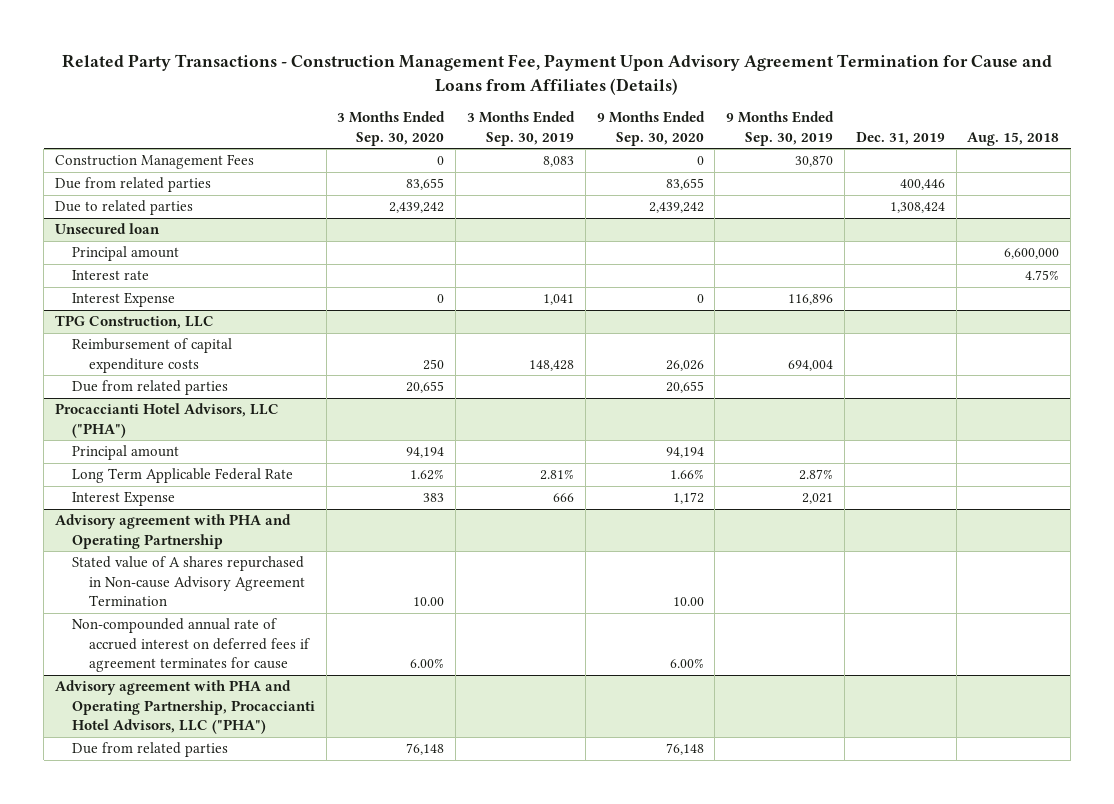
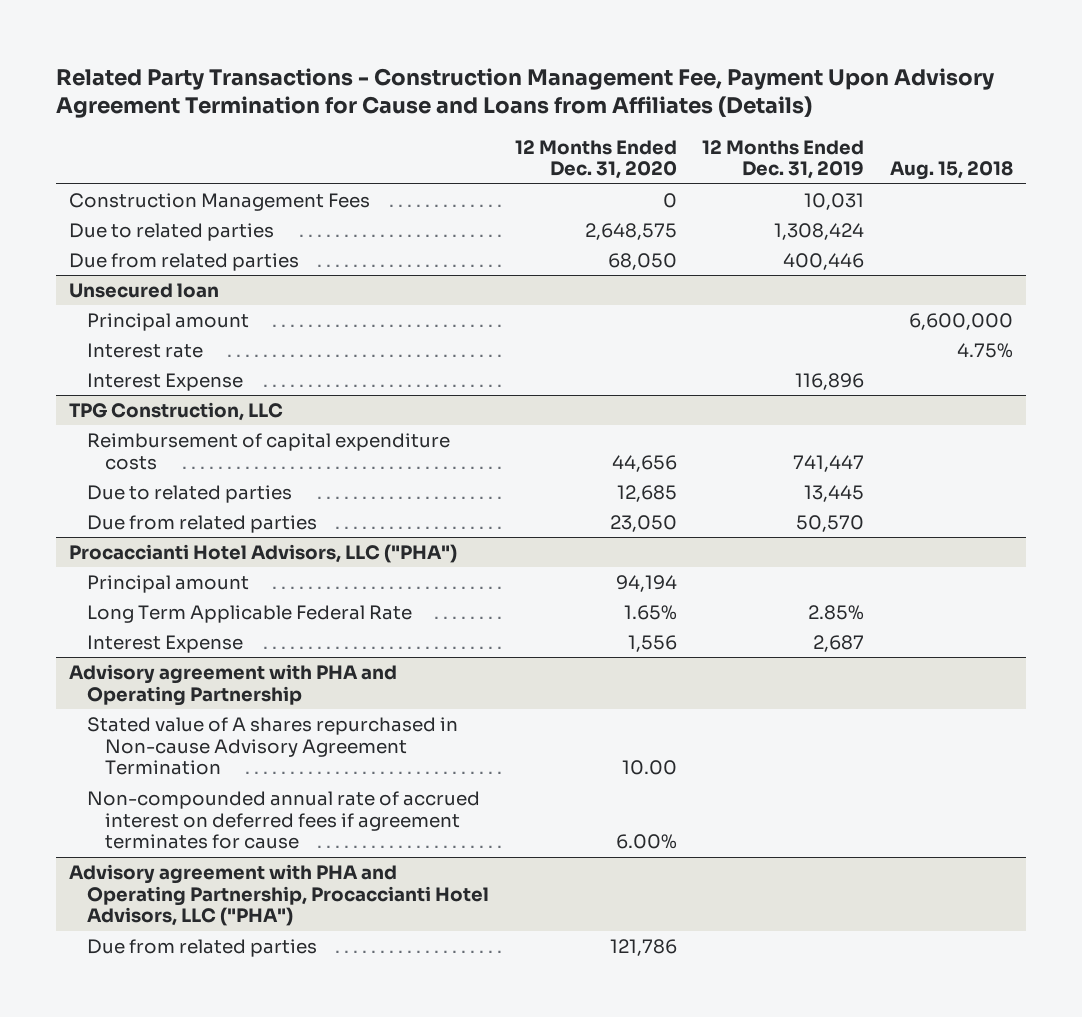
- | 3 Months Ended Sep. 30, 2020 | 3 Months Ended Sep. 30, 2019 | 9 Months Ended Sep. 30, 2020 | 9 Months Ended Sep. 30, 2019 | Dec. 31, 2019 | Aug. 15, 2018
+ | 12 Months Ended Dec. 31, 2020 | 12 Months Ended Dec. 31, 2019 | Aug. 15, 2018
moved down: Due from related parties | 68,050 | 400,446 |
@ TPG Construction, LLC
+ Due to related parties | 12,685 | 13,445 |

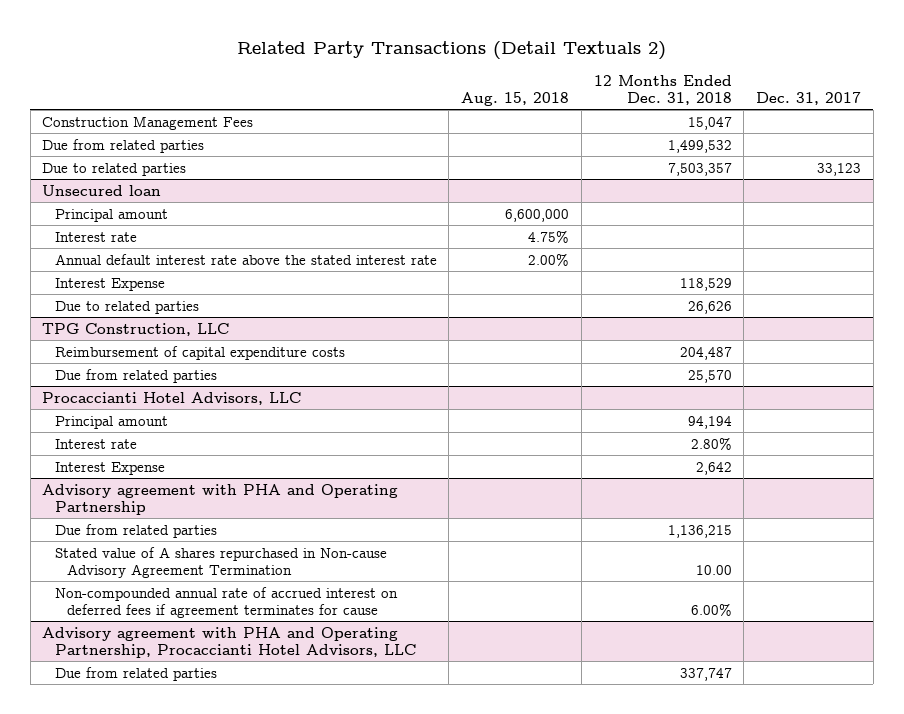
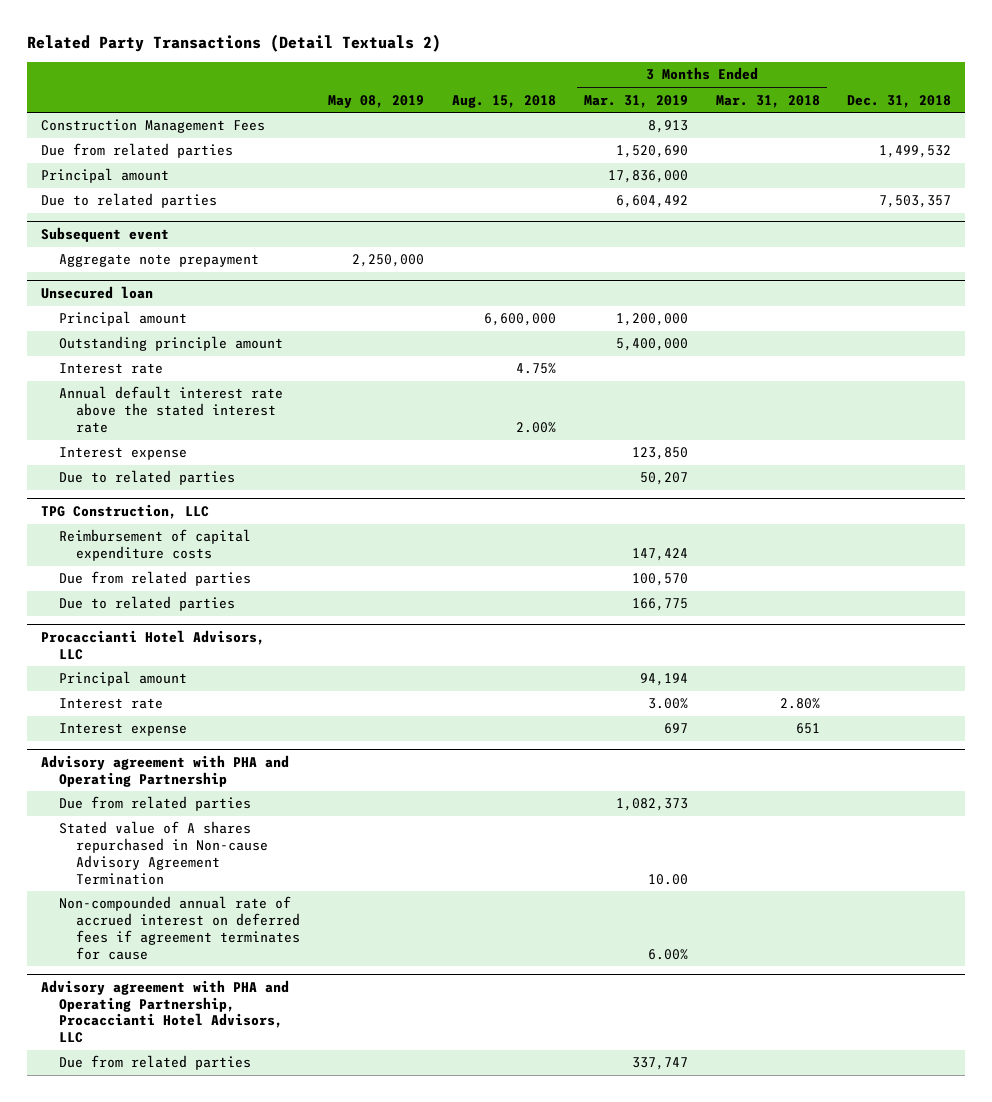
- | Aug. 15, 2018 | 12 Months Ended Dec. 31, 2018 | Dec. 31, 2017
+ | May 08, 2019 | Aug. 15, 2018 | 3 Months Ended Mar. 31, 2019 | 3 Months Ended Mar. 31, 2018 | Dec. 31, 2018
+ Principal amount | | | 17,836,000 | |
+ Subsequent event
+ Aggregate note prepayment | 2,250,000 | | | |
@ Unsecured loan
+ Outstanding principle amount | | | 5,400,000 | |
- Interest Expense | | 118,529 |
+ Interest expense | | | 123,850 | |
@ TPG Construction, LLC
+ Due to related parties | | | 166,775 | |
@ Procaccianti Hotel Advisors, LLC
- Interest Expense | | 2,642 |
+ Interest expense | | | 697 | 651 |

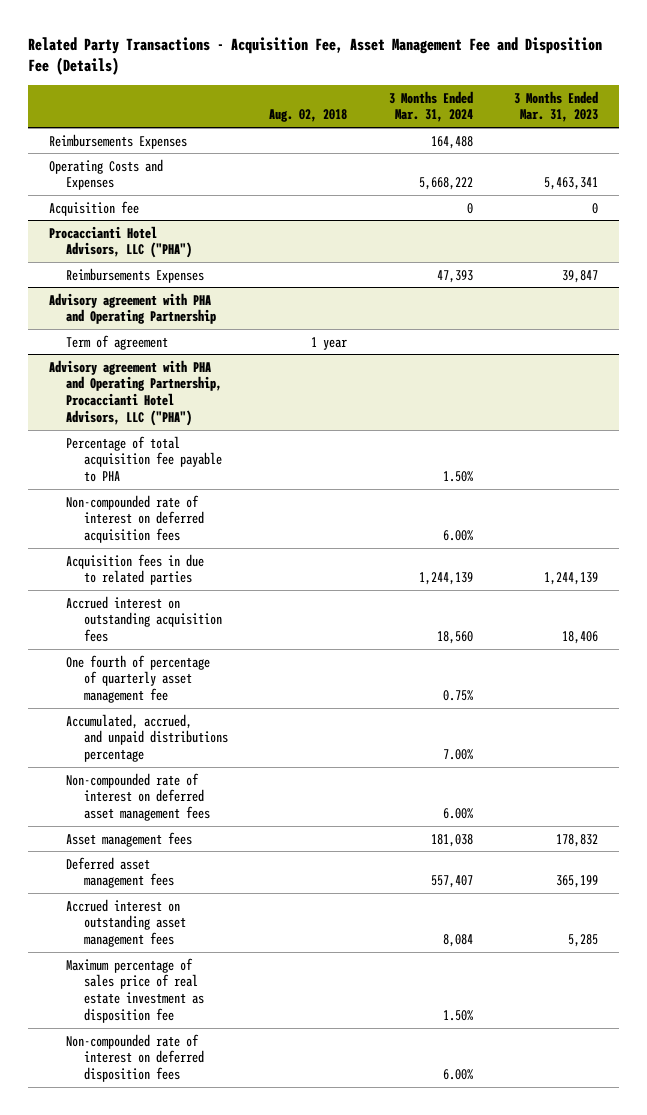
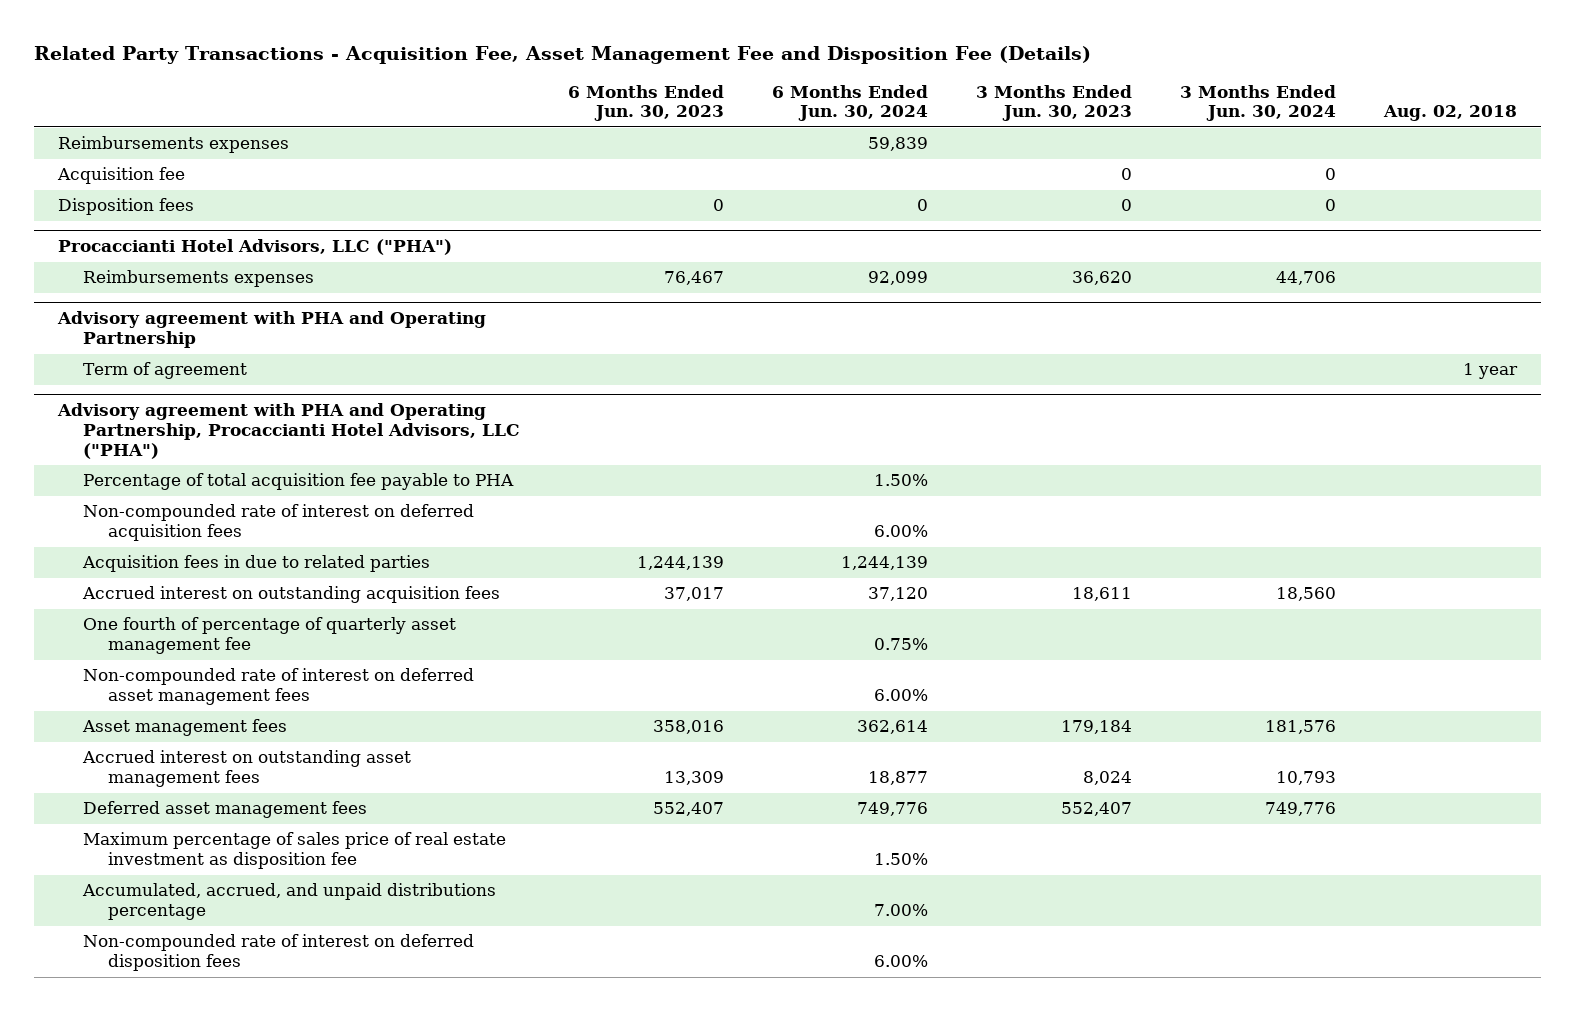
- | Aug. 02, 2018 | 3 Months Ended Mar. 31, 2024 | 3 Months Ended Mar. 31, 2023
+ | 6 Months Ended Jun. 30, 2023 | 6 Months Ended Jun. 30, 2024 | 3 Months Ended Jun. 30, 2023 | 3 Months Ended Jun. 30, 2024 | Aug. 02, 2018
- Reimbursements Expenses | | 164,488 |
- Operating Costs and Expenses | | 5,668,222 | 5,463,341
+ Reimbursements expenses | | 59,839 | | |
+ Disposition fees | 0 | 0 | 0 | 0 |
@ Procaccianti Hotel Advisors, LLC ("PHA")
- Reimbursements Expenses | | 47,393 | 39,847
+ Reimbursements expenses | 76,467 | 92,099 | 36,620 | 44,706 |
@ Advisory agreement with PHA and Operating Partnership, Procaccianti Hotel Advisors, LLC ("PHA")
moved down: Deferred asset management fees | 552,407 | 749,776 | 552,407 | 749,776 |
moved down: Accumulated, accrued, and unpaid distributions percentage | | 7.00% | | |

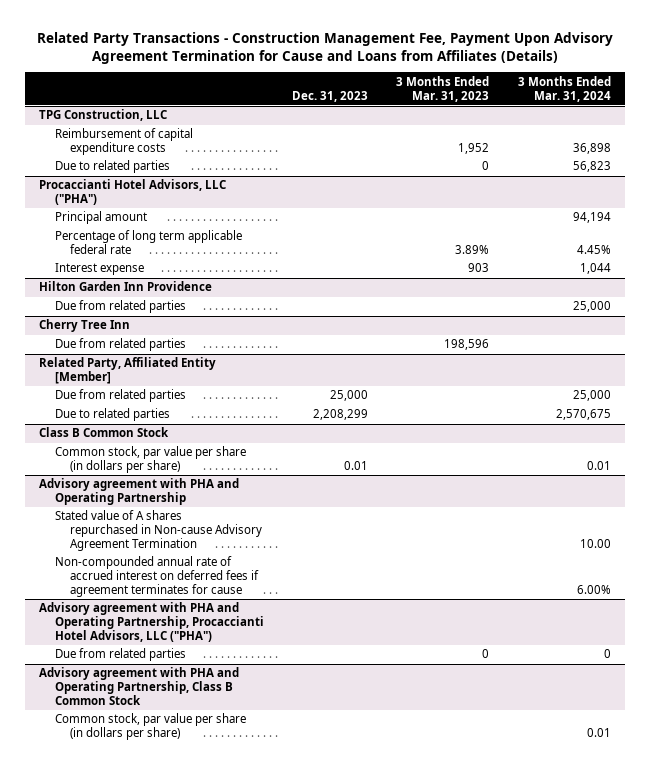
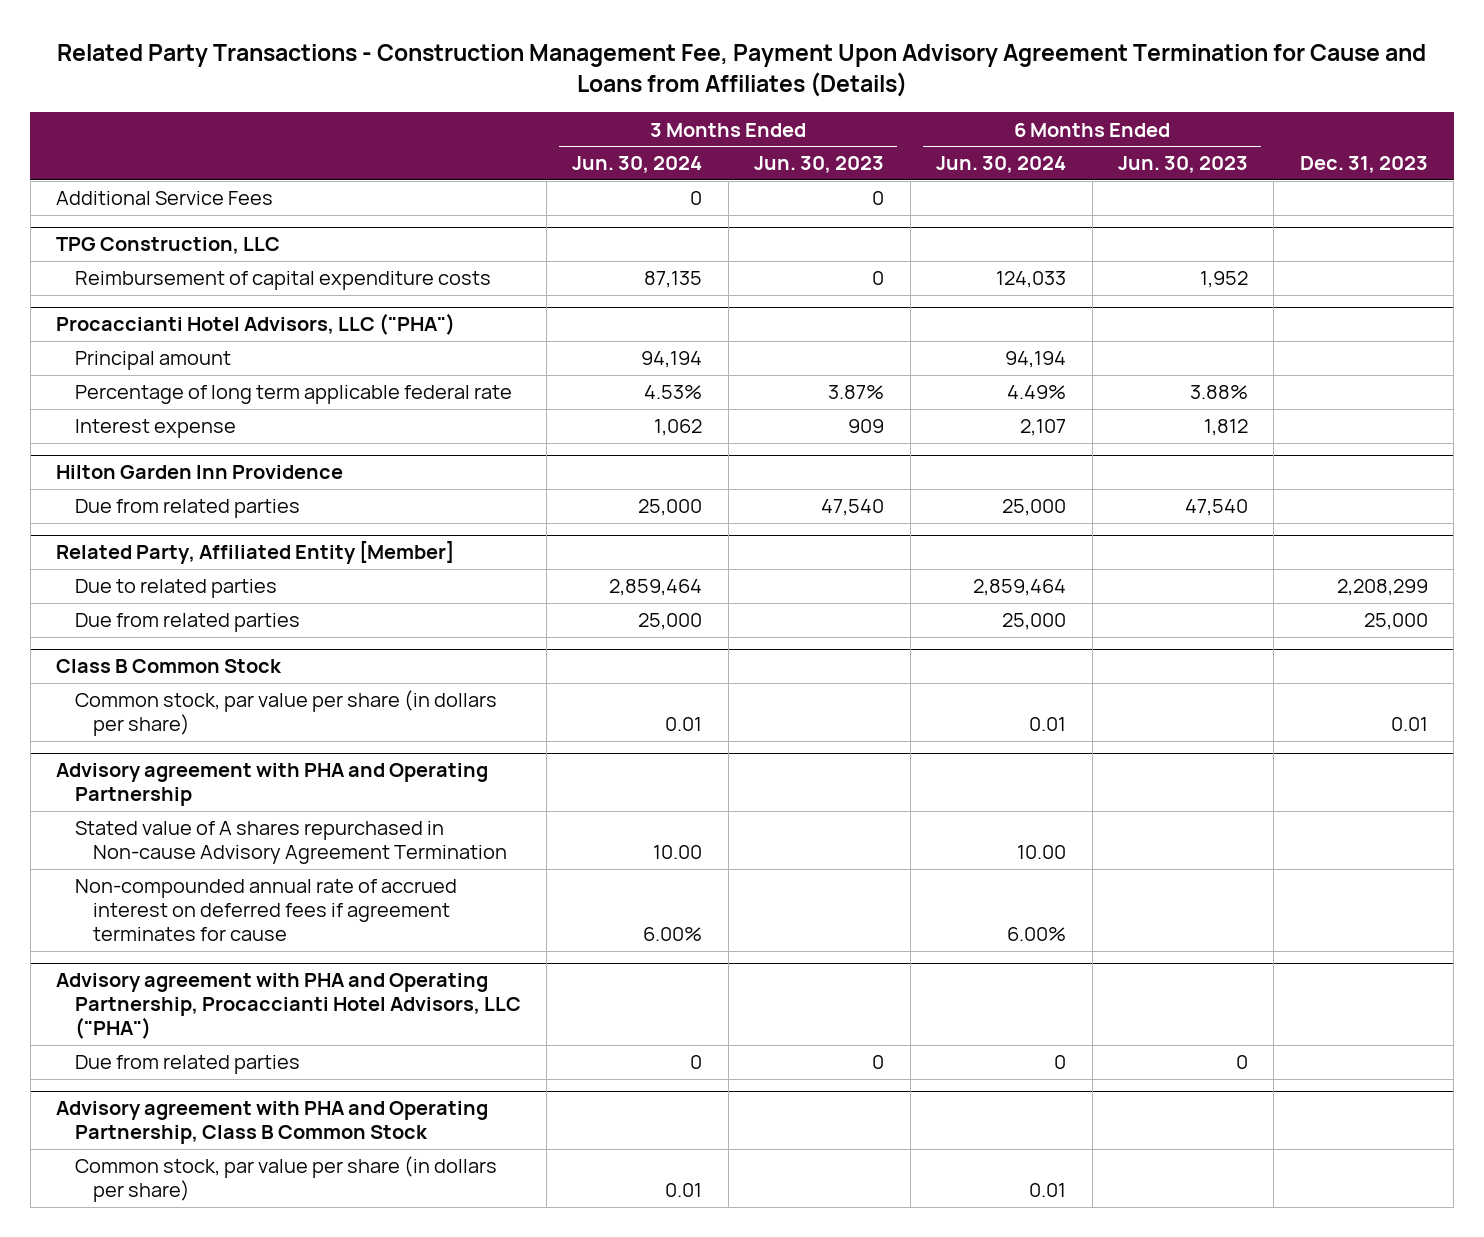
- | Dec. 31, 2023 | 3 Months Ended Mar. 31, 2023 | 3 Months Ended Mar. 31, 2024
+ | 3 Months Ended Jun. 30, 2024 | 3 Months Ended Jun. 30, 2023 | 6 Months Ended Jun. 30, 2024 | 6 Months Ended Jun. 30, 2023 | Dec. 31, 2023
+ Additional Service Fees | 0 | 0 | | |
@ TPG Construction, LLC
- Due to related parties | | 0 | 56,823
- Cherry Tree Inn
- Due from related parties | | 198,596 |
@ Related Party, Affiliated Entity [Member]
moved down: Due from related parties | 25,000 | | 25,000 | | 25,000

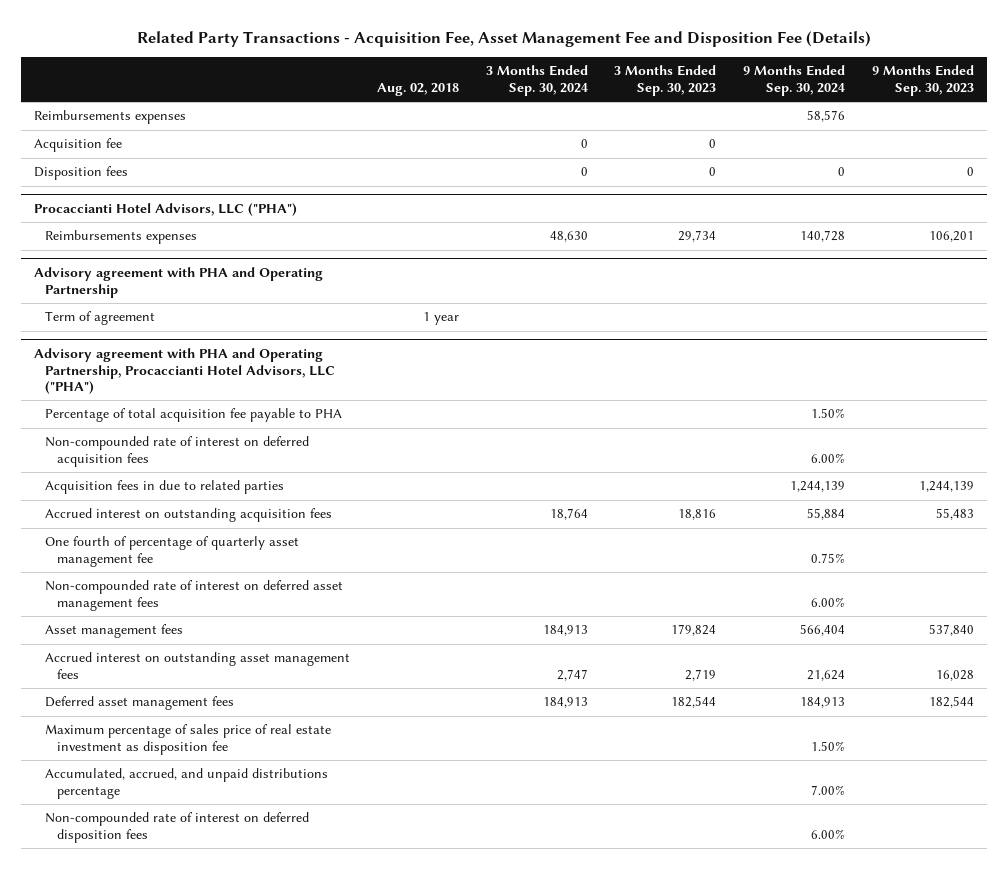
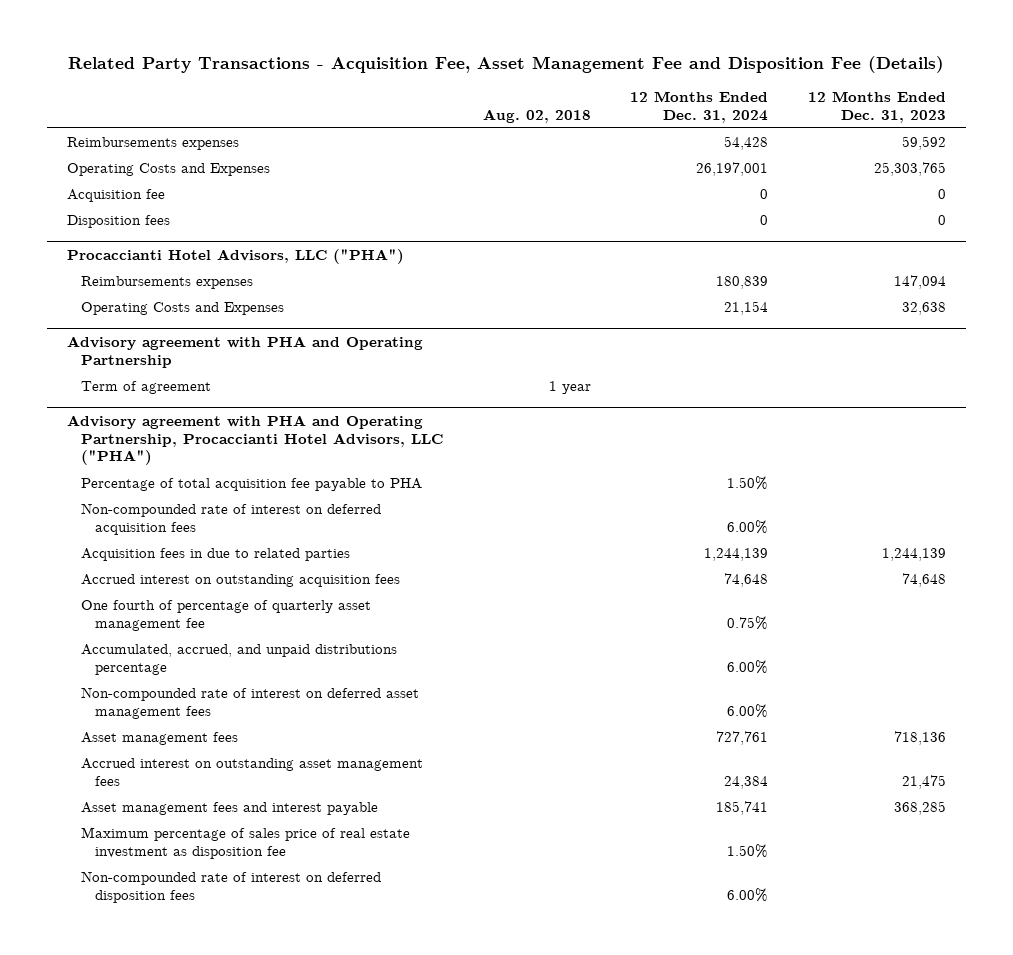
- | Aug. 02, 2018 | 3 Months Ended Sep. 30, 2024 | 3 Months Ended Sep. 30, 2023 | 9 Months Ended Sep. 30, 2024 | 9 Months Ended Sep. 30, 2023
+ | Aug. 02, 2018 | 12 Months Ended Dec. 31, 2024 | 12 Months Ended Dec. 31, 2023
+ Operating Costs and Expenses | | 26,197,001 | 25,303,765
@ Procaccianti Hotel Advisors, LLC ("PHA")
+ Operating Costs and Expenses | | 21,154 | 32,638
@ Advisory agreement with PHA and Operating Partnership, Procaccianti Hotel Advisors, LLC ("PHA")
moved up: Accumulated, accrued, and unpaid distributions percentage | | 6.00% |
- Deferred asset management fees | | 184,913 | 182,544 | 184,913 | 182,544
+ Asset management fees and interest payable | | 185,741 | 368,285

